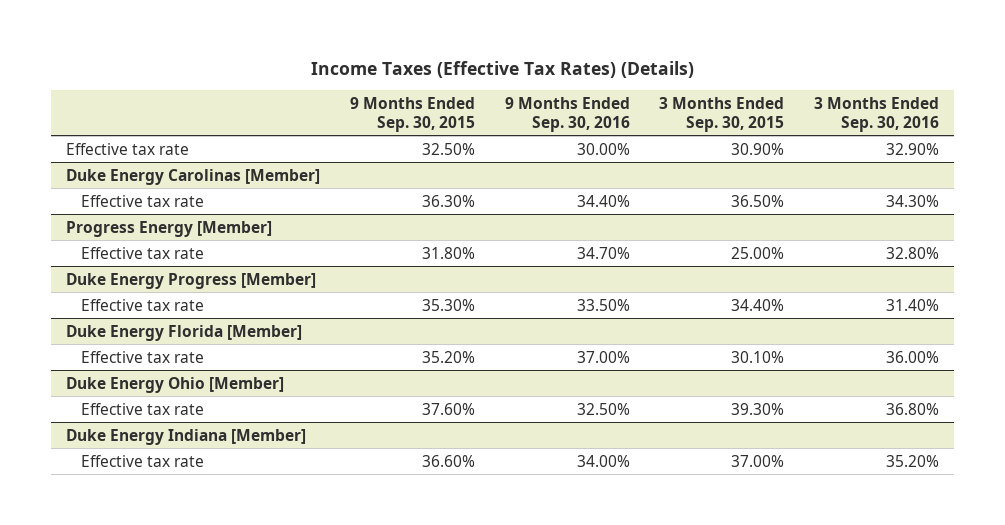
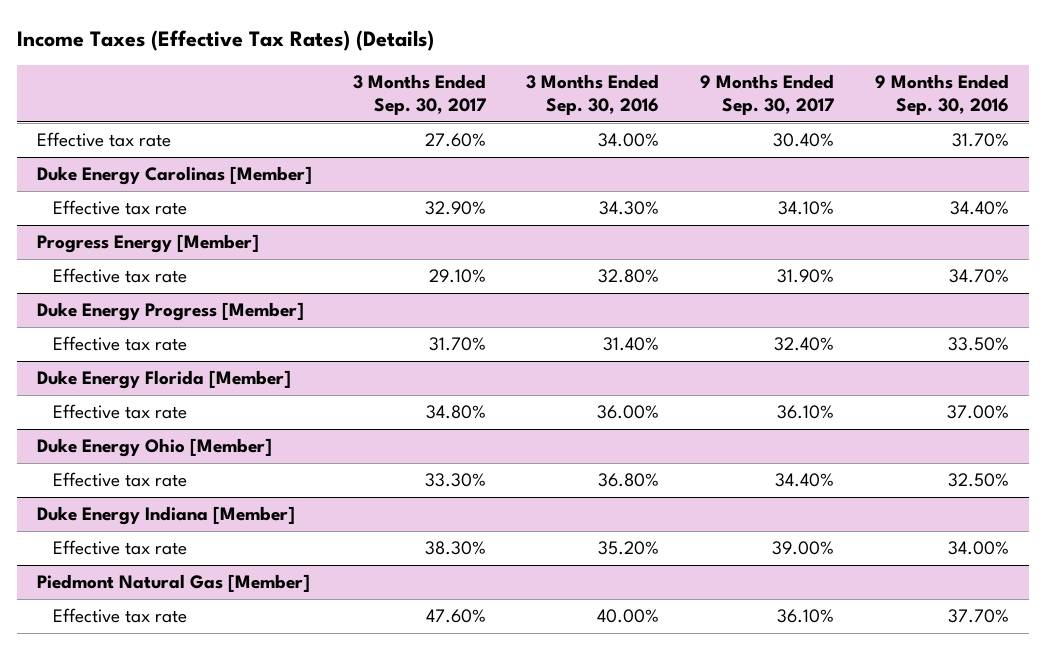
- | 9 Months Ended Sep. 30, 2015 | 9 Months Ended Sep. 30, 2016 | 3 Months Ended Sep. 30, 2015 | 3 Months Ended Sep. 30, 2016
+ | 3 Months Ended Sep. 30, 2017 | 3 Months Ended Sep. 30, 2016 | 9 Months Ended Sep. 30, 2017 | 9 Months Ended Sep. 30, 2016
- Effective tax rate | 32.50% | 30.00% | 30.90% | 32.90%
+ Effective tax rate | 27.60% | 34.00% | 30.40% | 31.70%
+ Piedmont Natural Gas [Member]
+ Effective tax rate | 47.60% | 40.00% | 36.10% | 37.70%

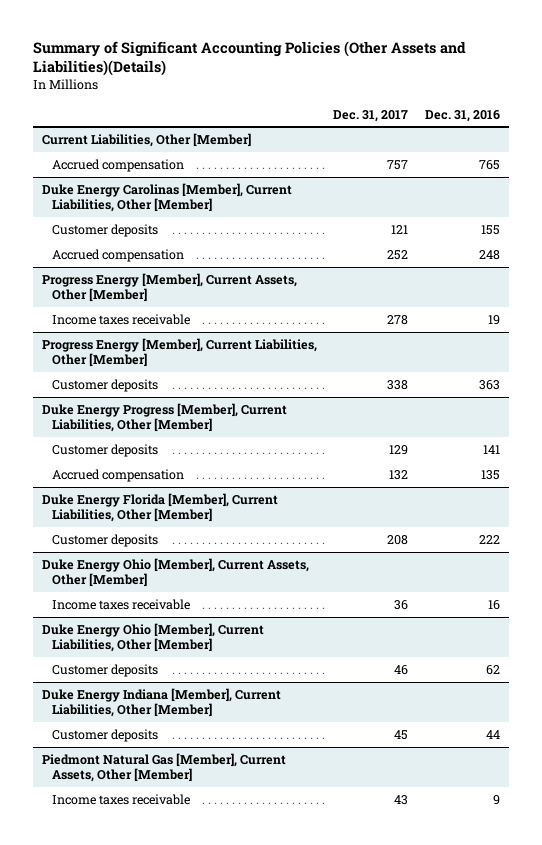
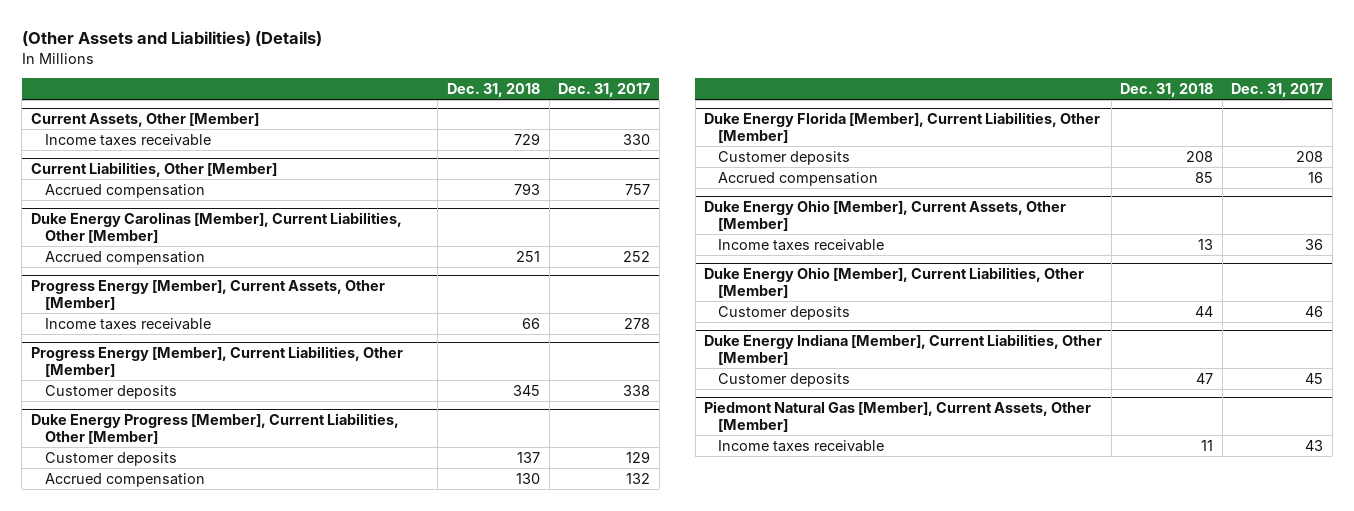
- Summary of Significant Accounting Policies (Other Assets and Liabilities)(Details)
+ (Other Assets and Liabilities) (Details)
- | Dec. 31, 2017 | Dec. 31, 2016
+ | Dec. 31, 2018 | Dec. 31, 2017
+ Current Assets, Other [Member]
+ Income taxes receivable | 729 | 330
@ Duke Energy Carolinas [Member], Current Liabilities, Other [Member]
- Customer deposits | 121 | 155
@ Duke Energy Florida [Member], Current Liabilities, Other [Member]
+ Accrued compensation | 85 | 16

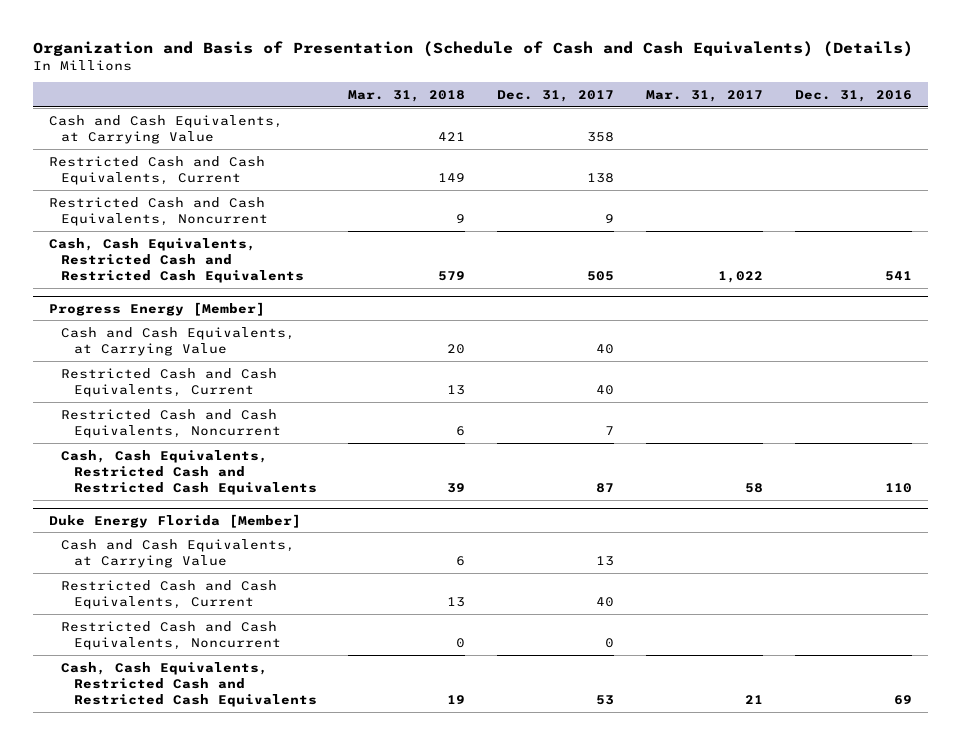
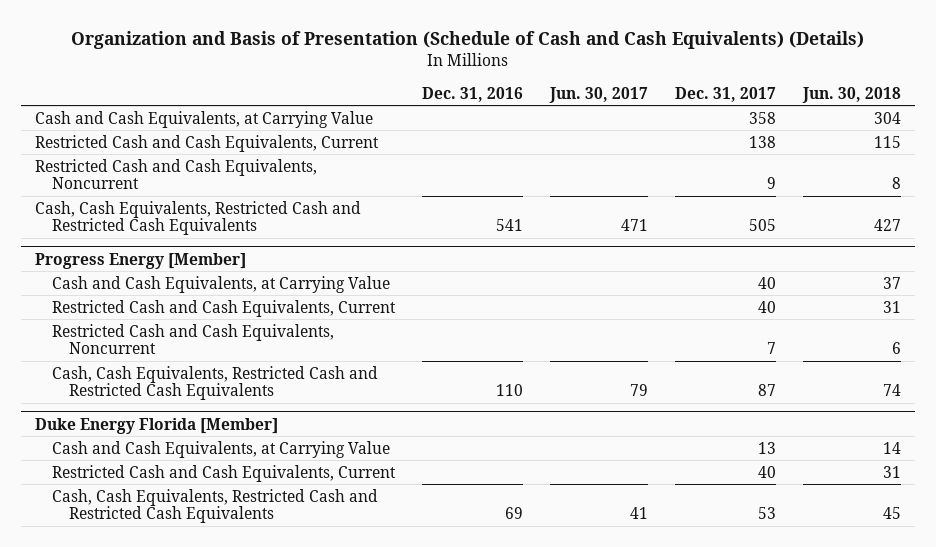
- | Mar. 31, 2018 | Dec. 31, 2017 | Mar. 31, 2017 | Dec. 31, 2016
+ | Dec. 31, 2016 | Jun. 30, 2017 | Dec. 31, 2017 | Jun. 30, 2018
@ Duke Energy Florida [Member]
- Restricted Cash and Cash Equivalents, Noncurrent | 0 | 0 | |

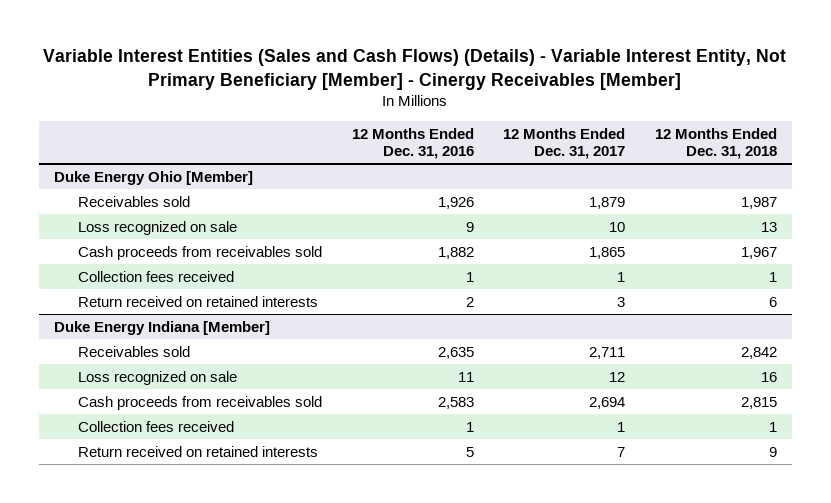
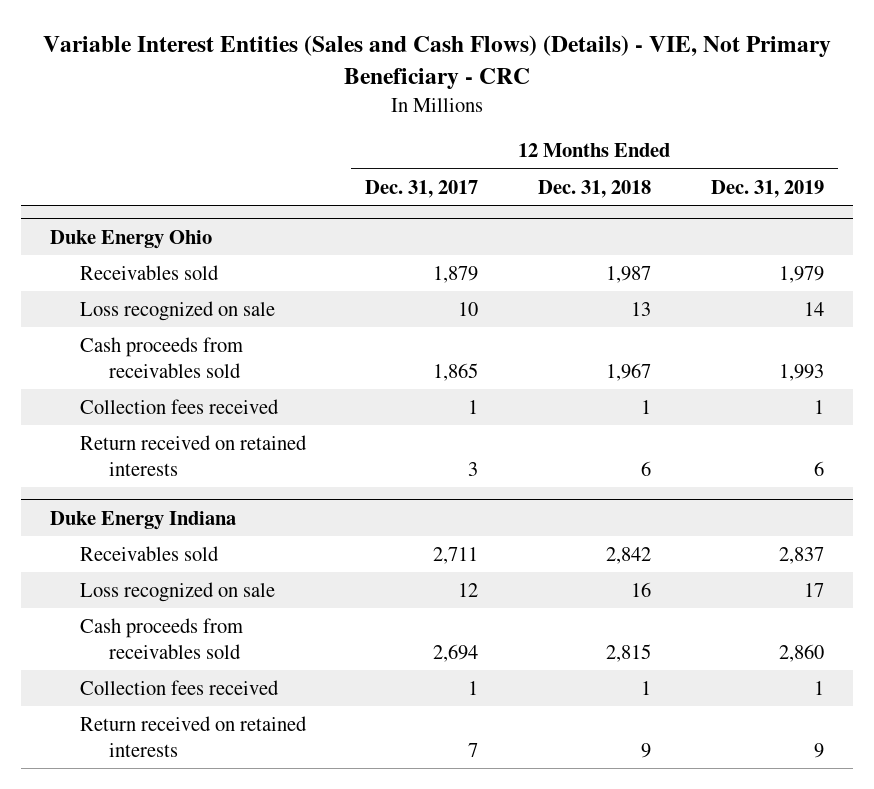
- Variable Interest Entities (Sales and Cash Flows) (Details) - Variable Interest Entity, Not Primary Beneficiary [Member] - Cinergy Receivables [Member]
+ Variable Interest Entities (Sales and Cash Flows) (Details) - VIE, Not Primary Beneficiary - CRC
- | 12 Months Ended Dec. 31, 2016 | 12 Months Ended Dec. 31, 2017 | 12 Months Ended Dec. 31, 2018
+ | 12 Months Ended Dec. 31, 2017 | 12 Months Ended Dec. 31, 2018 | 12 Months Ended Dec. 31, 2019
- Duke Energy Ohio [Member]
+ Duke Energy Ohio
- Duke Energy Indiana [Member]
+ Duke Energy Indiana

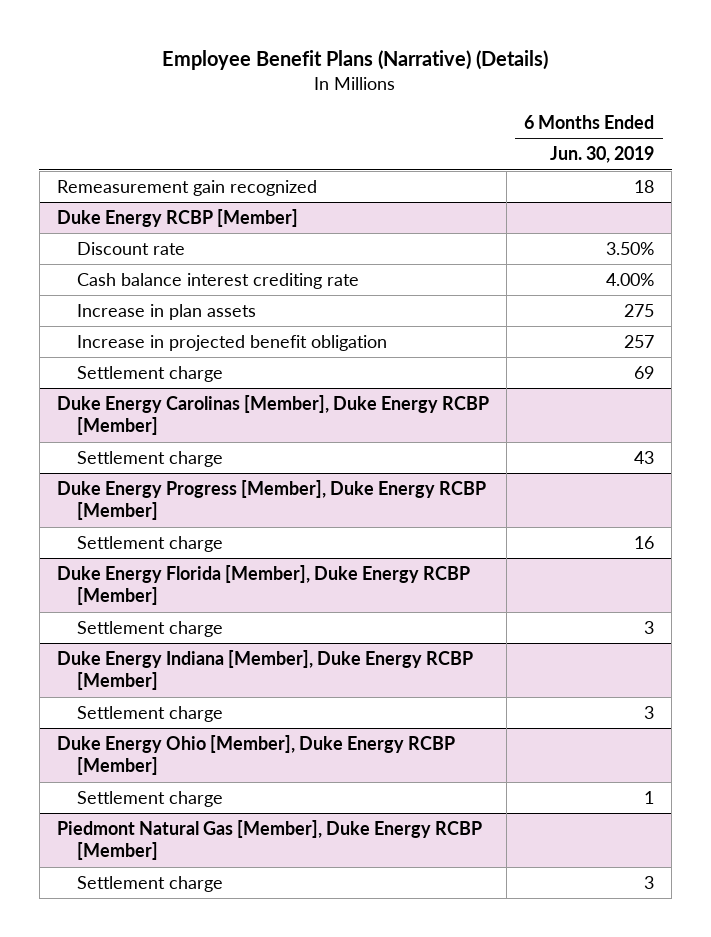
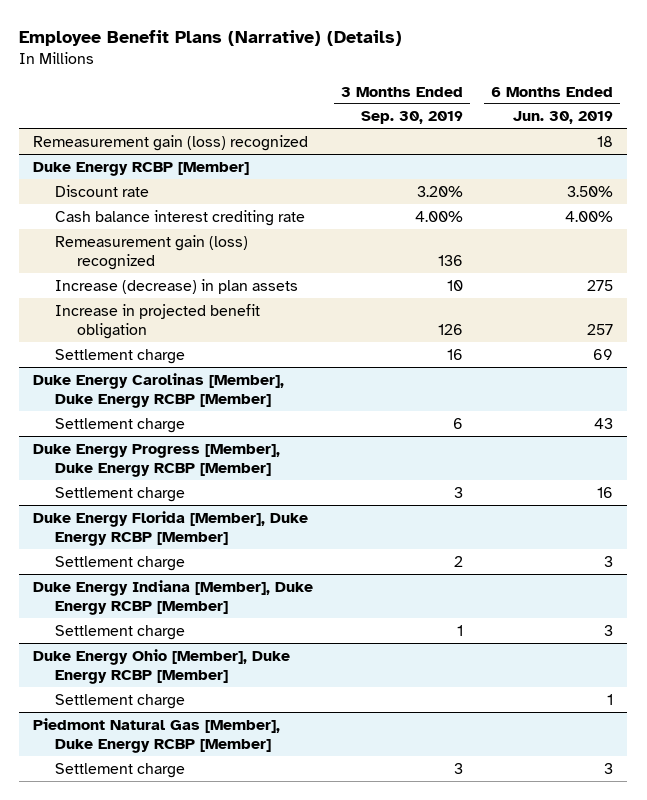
- | 6 Months Ended Jun. 30, 2019
+ | 3 Months Ended Sep. 30, 2019 | 6 Months Ended Jun. 30, 2019
- Remeasurement gain recognized | 18
+ Remeasurement gain (loss) recognized | | 18
@ Duke Energy RCBP [Member]
- Increase in plan assets | 275
+ Remeasurement gain (loss) recognized | 136 |
+ Increase (decrease) in plan assets | 10 | 275

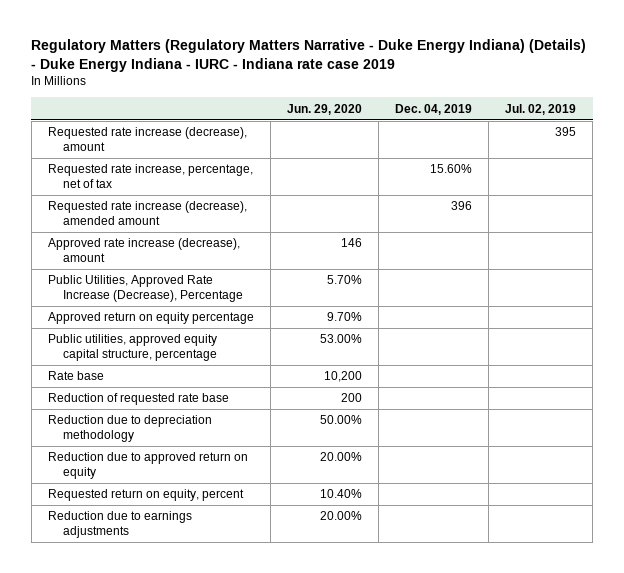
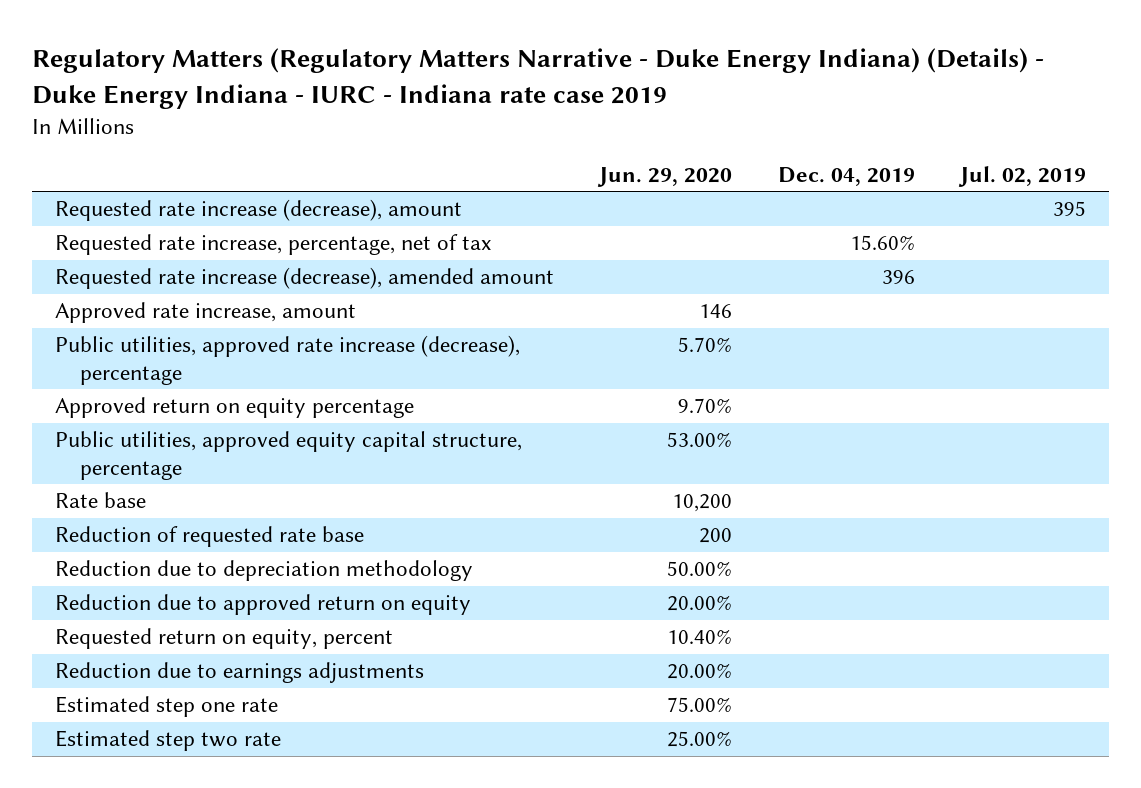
- Approved rate increase (decrease), amount | 146 | |
- Public Utilities, Approved Rate Increase (Decrease), Percentage | 5.70% | |
+ Approved rate increase, amount | 146 | |
+ Public utilities, approved rate increase (decrease), percentage | 5.70% | |
+ Estimated step one rate | 75.00% | |
+ Estimated step two rate | 25.00% | |

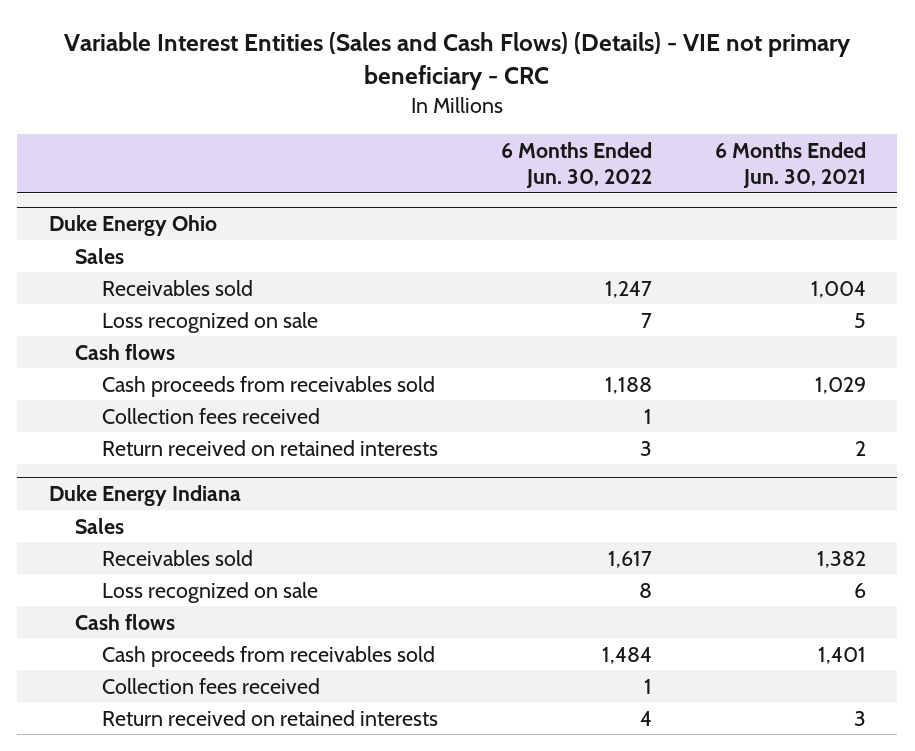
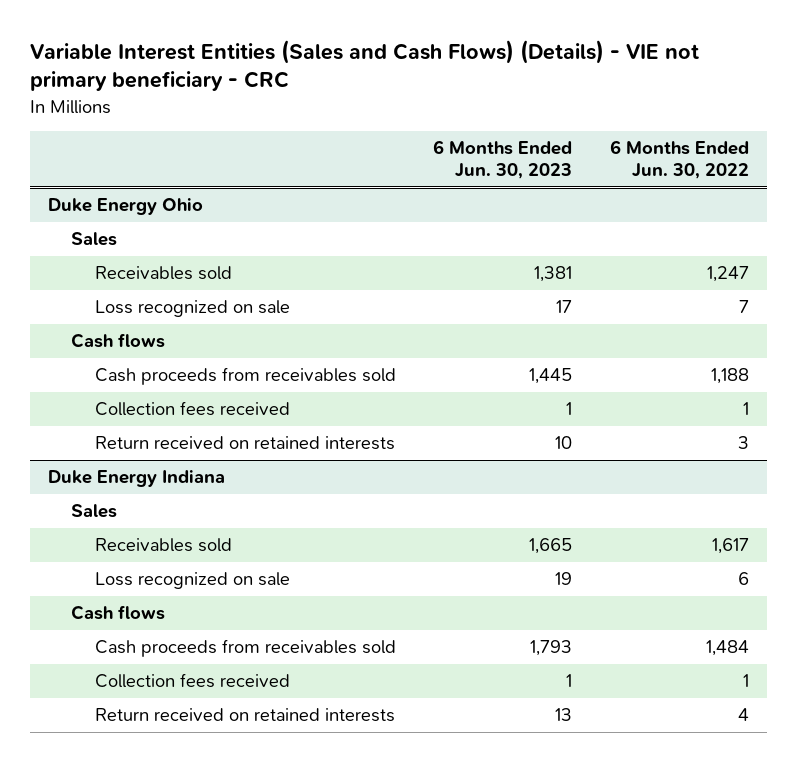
- | 6 Months Ended Jun. 30, 2022 | 6 Months Ended Jun. 30, 2021
+ | 6 Months Ended Jun. 30, 2023 | 6 Months Ended Jun. 30, 2022
@ Duke Energy Indiana
- Loss recognized on sale | 8 | 6
+ Loss recognized on sale | 19 | 6

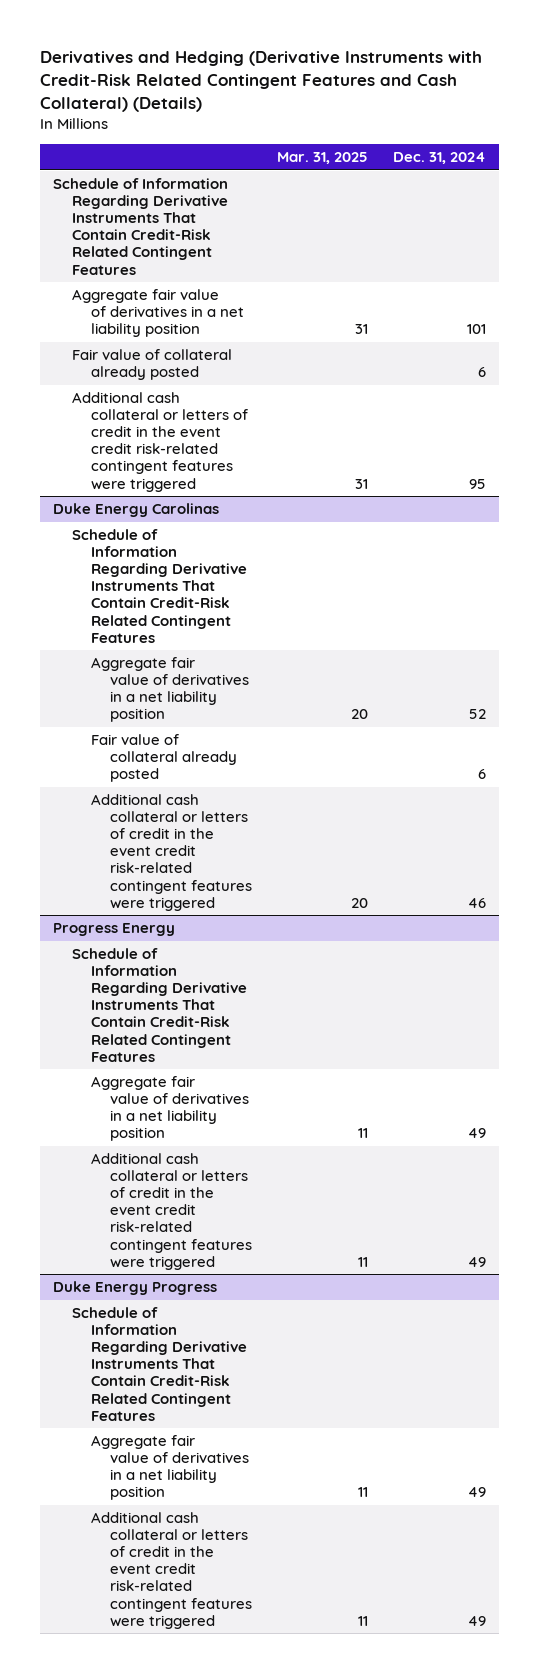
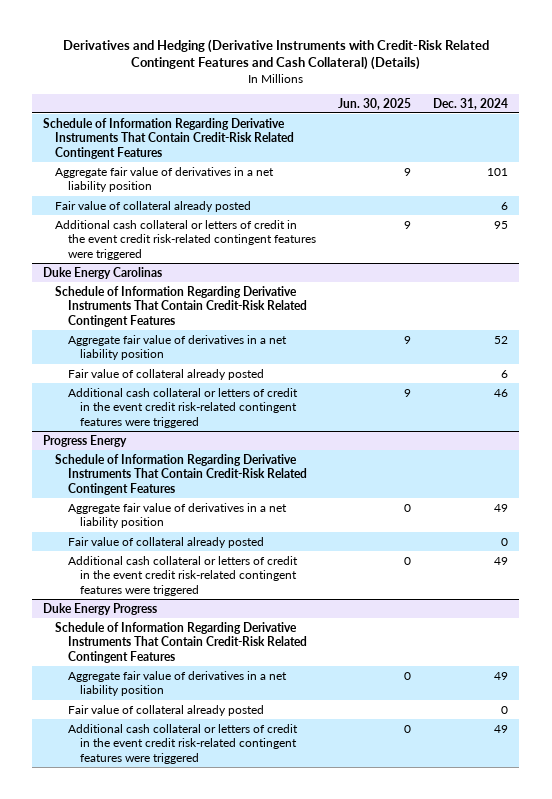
- | Mar. 31, 2025 | Dec. 31, 2024
+ | Jun. 30, 2025 | Dec. 31, 2024
@ Progress Energy
+ Fair value of collateral already posted | | 0
@ Duke Energy Progress
+ Fair value of collateral already posted | | 0

